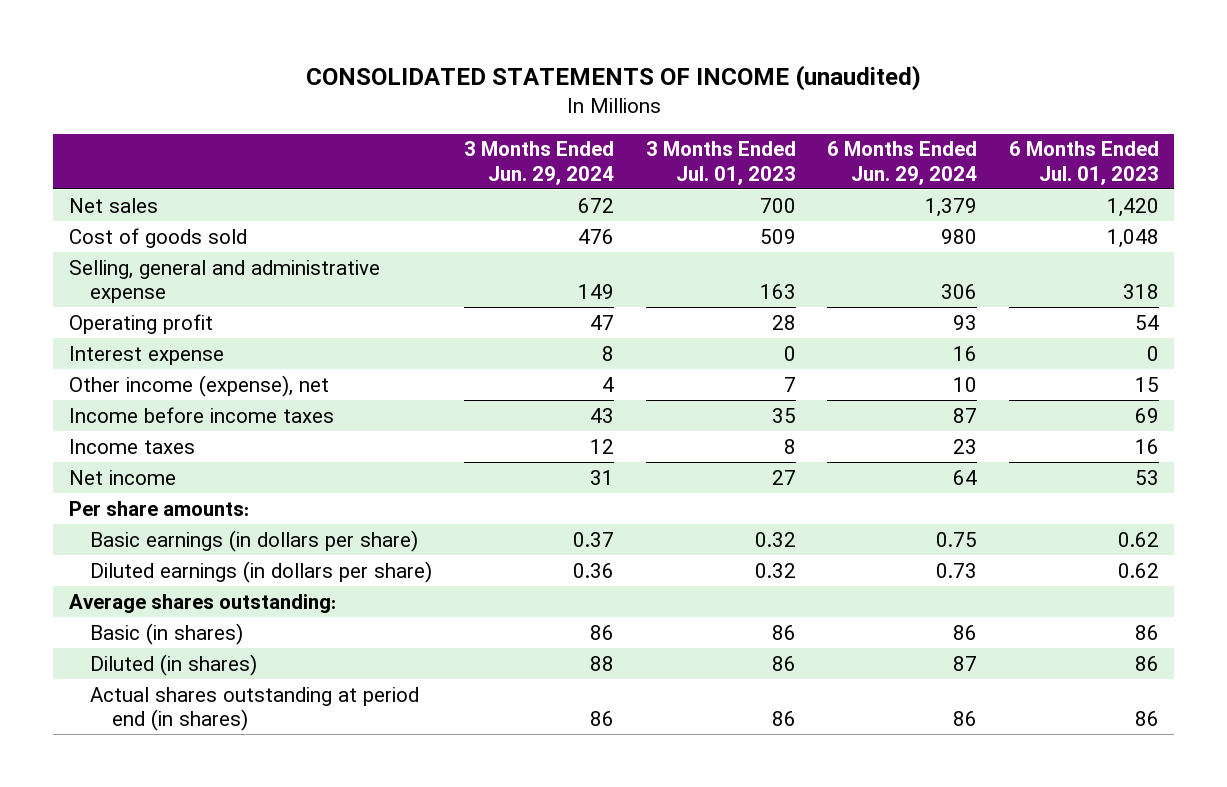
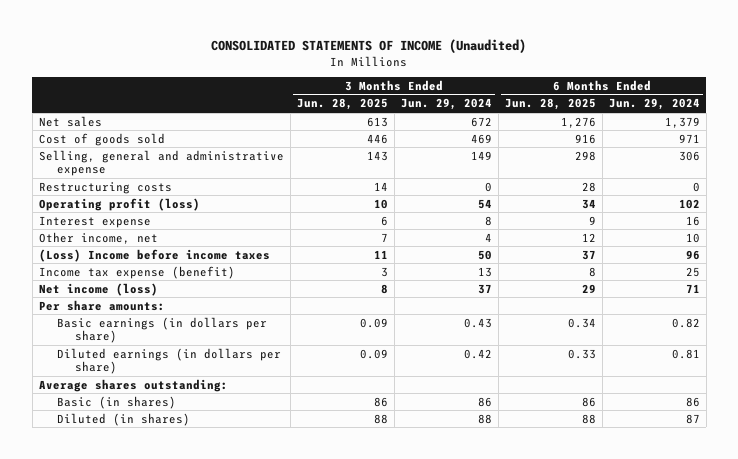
- CONSOLIDATED STATEMENTS OF INCOME (unaudited)
+ CONSOLIDATED STATEMENTS OF INCOME (Unaudited)
- | 3 Months Ended Jun. 29, 2024 | 3 Months Ended Jul. 01, 2023 | 6 Months Ended Jun. 29, 2024 | 6 Months Ended Jul. 01, 2023
+ | 3 Months Ended Jun. 28, 2025 | 3 Months Ended Jun. 29, 2024 | 6 Months Ended Jun. 28, 2025 | 6 Months Ended Jun. 29, 2024
- Cost of goods sold | 476 | 509 | 980 | 1,048
+ Cost of goods sold | 446 | 469 | 916 | 971
- Operating profit | 47 | 28 | 93 | 54
+ Restructuring costs | 14 | 0 | 28 | 0
+ Operating profit (loss) | 10 | 54 | 34 | 102
- Other income (expense), net | 4 | 7 | 10 | 15
- Income before income taxes | 43 | 35 | 87 | 69
- Income taxes | 12 | 8 | 23 | 16
- Net income | 31 | 27 | 64 | 53
+ Other income, net | 7 | 4 | 12 | 10
+ (Loss) Income before income taxes | 11 | 50 | 37 | 96
+ Income tax expense (benefit) | 3 | 13 | 8 | 25
+ Net income (loss) | 8 | 37 | 29 | 71
- Basic earnings (in dollars per share) | 0.37 | 0.32 | 0.75 | 0.62
- Diluted earnings (in dollars per share) | 0.36 | 0.32 | 0.73 | 0.62
+ Basic earnings (in dollars per share) | 0.09 | 0.43 | 0.34 | 0.82
+ Diluted earnings (in dollars per share) | 0.09 | 0.42 | 0.33 | 0.81
- Actual shares outstanding at period end (in shares) | 86 | 86 | 86 | 86

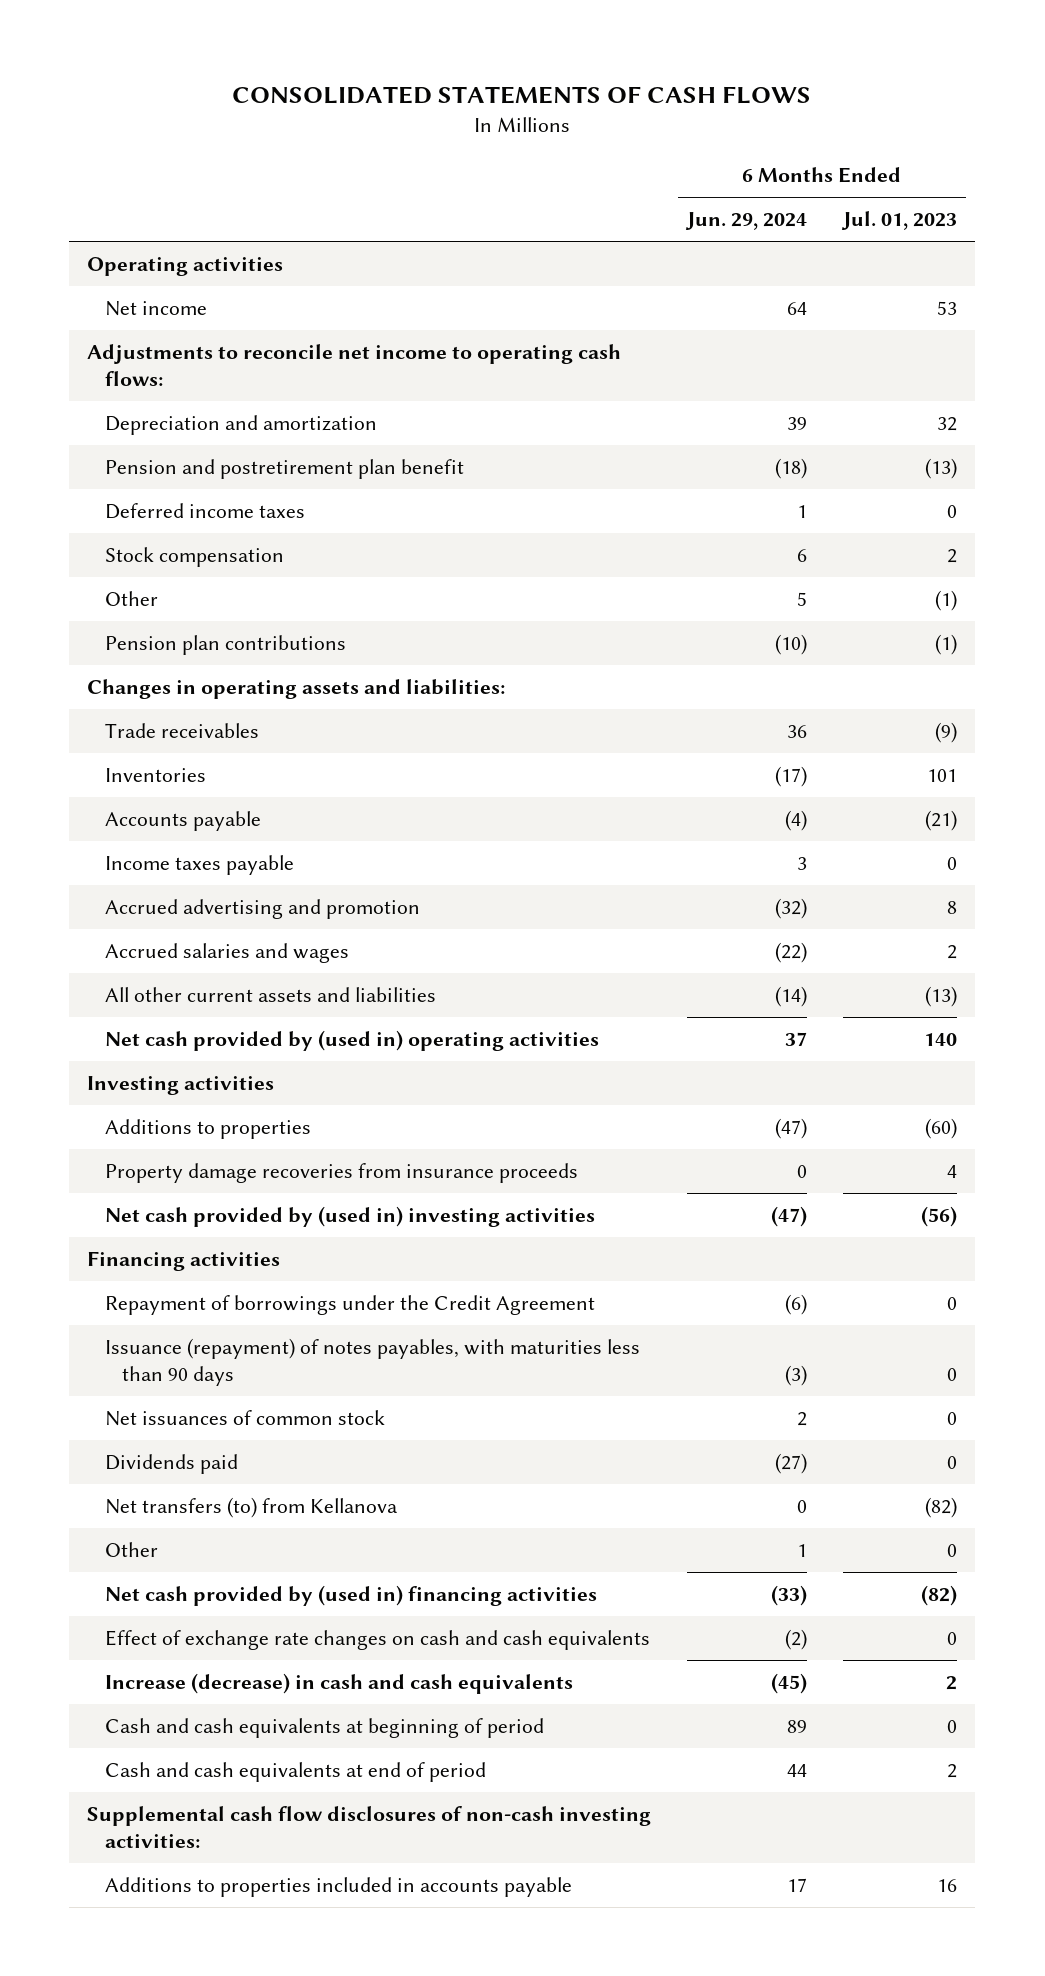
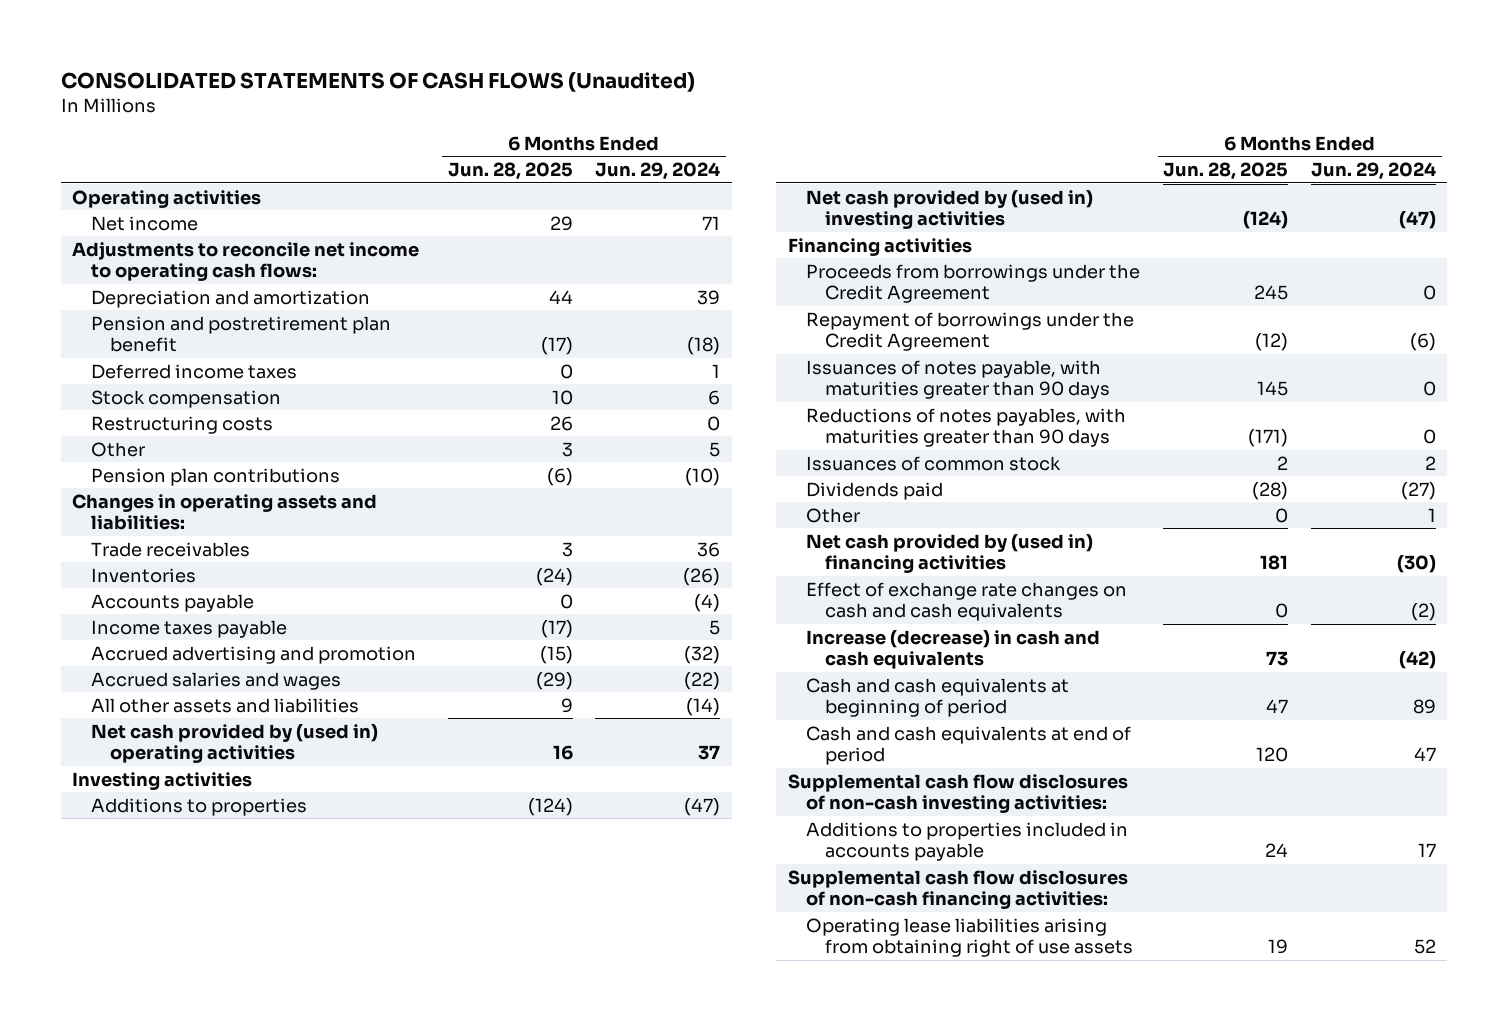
- CONSOLIDATED STATEMENTS OF CASH FLOWS
+ CONSOLIDATED STATEMENTS OF CASH FLOWS (Unaudited)
- | 6 Months Ended Jun. 29, 2024 | 6 Months Ended Jul. 01, 2023
+ | 6 Months Ended Jun. 28, 2025 | 6 Months Ended Jun. 29, 2024
- Net income | 64 | 53
+ Net income | 29 | 71
+ Restructuring costs | 26 | 0
- Inventories | (17) | 101
+ Inventories | (24) | (26)
- Income taxes payable | 3 | 0
+ Income taxes payable | (17) | 5
- All other current assets and liabilities | (14) | (13)
+ All other assets and liabilities | 9 | (14)
- Property damage recoveries from insurance proceeds | 0 | 4
+ Proceeds from borrowings under the Credit Agreement | 245 | 0
- Issuance (repayment) of notes payables, with maturities less than 90 days | (3) | 0
- Net issuances of common stock | 2 | 0
+ Issuances of notes payable, with maturities greater than 90 days | 145 | 0
+ Reductions of notes payables, with maturities greater than 90 days | (171) | 0
+ Issuances of common stock | 2 | 2
- Net transfers (to) from Kellanova | 0 | (82)
- Net cash provided by (used in) financing activities | (33) | (82)
+ Net cash provided by (used in) financing activities | 181 | (30)
- Increase (decrease) in cash and cash equivalents | (45) | 2
+ Increase (decrease) in cash and cash equivalents | 73 | (42)
- Cash and cash equivalents at end of period | 44 | 2
+ Cash and cash equivalents at end of period | 120 | 47
+ Supplemental cash flow disclosures of non-cash financing activities:
+ Operating lease liabilities arising from obtaining right of use assets | 19 | 52

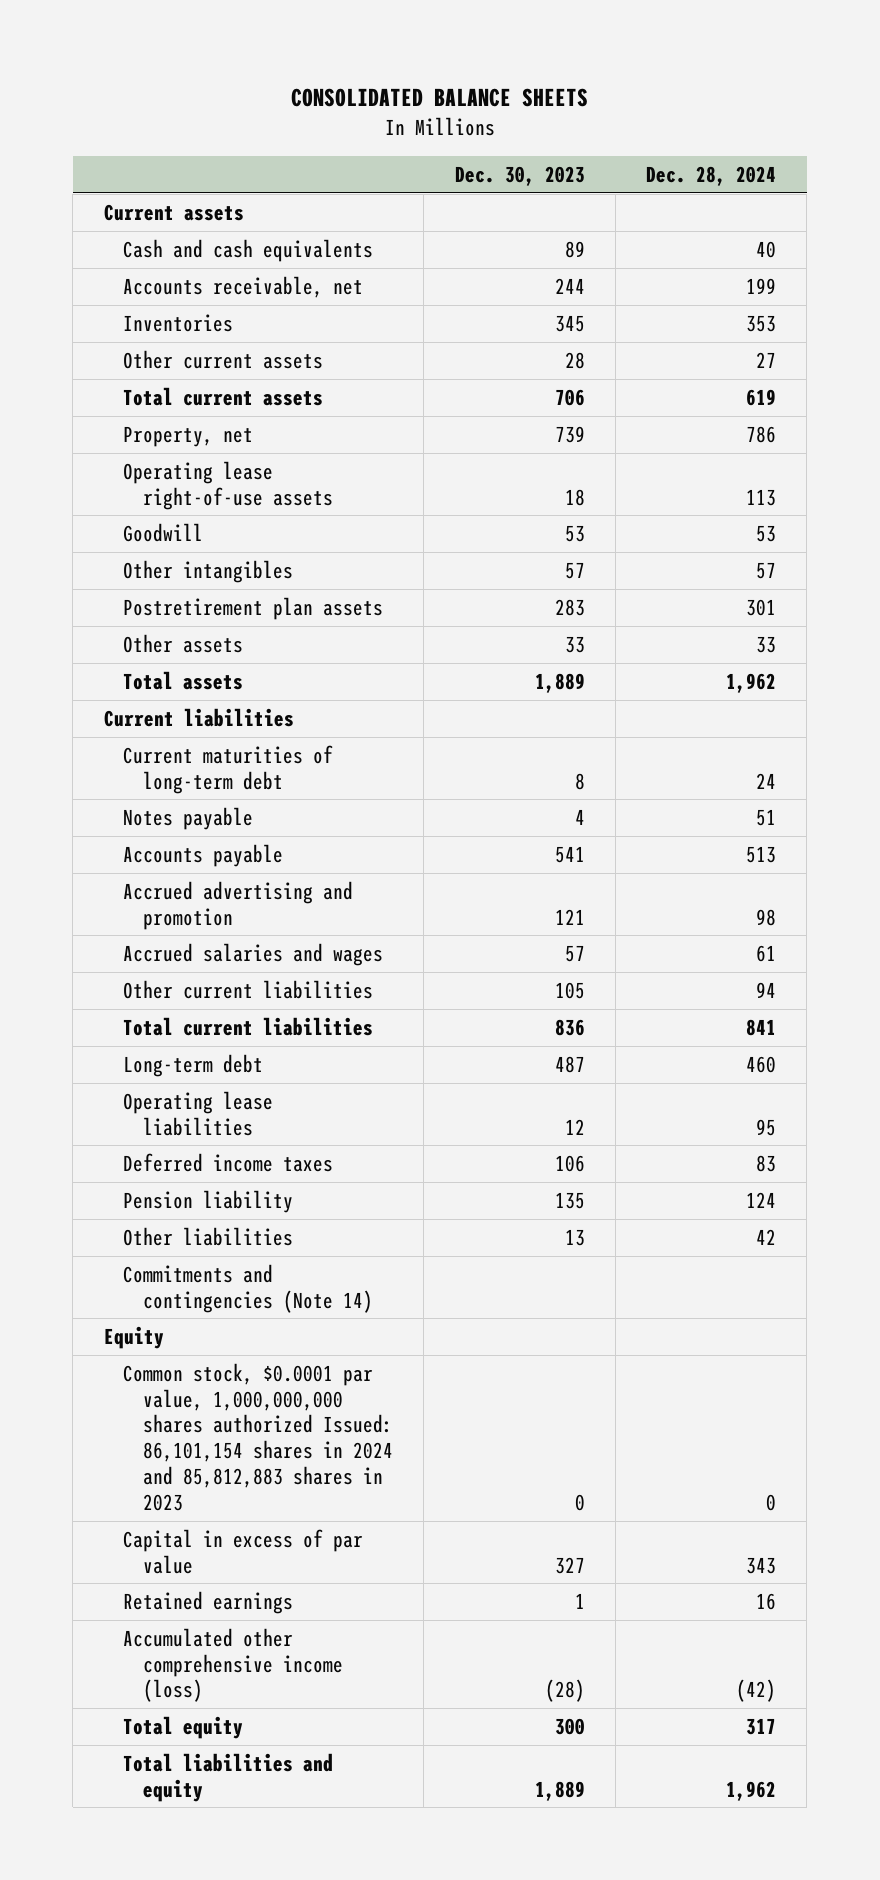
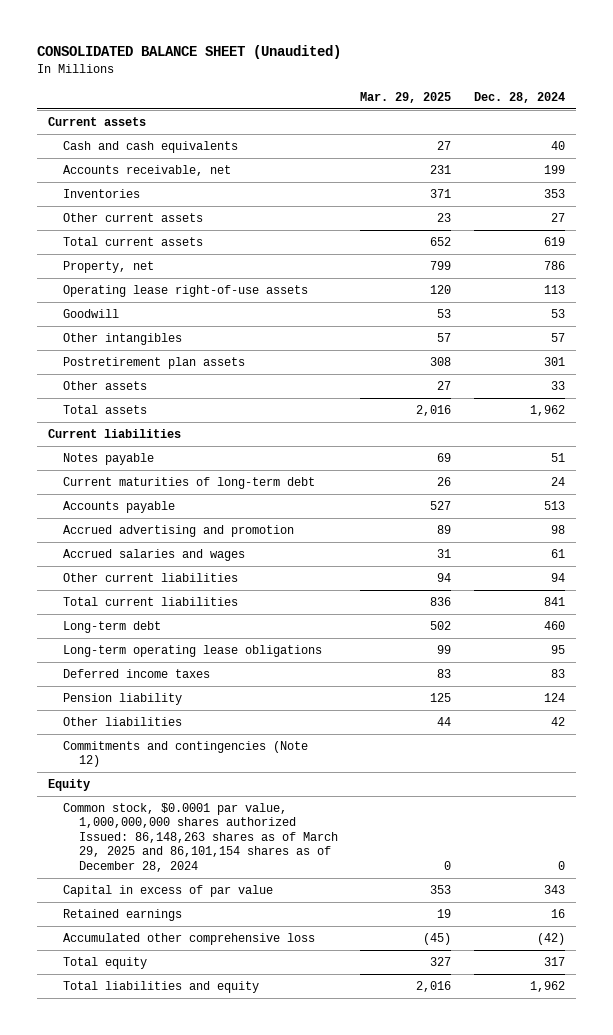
- CONSOLIDATED BALANCE SHEETS
+ CONSOLIDATED BALANCE SHEET (Unaudited)
- | Dec. 30, 2023 | Dec. 28, 2024
+ | Mar. 29, 2025 | Dec. 28, 2024
moved down: Current maturities of long-term debt | 26 | 24
- Operating lease liabilities | 12 | 95
+ Long-term operating lease obligations | 99 | 95
- Commitments and contingencies (Note 14)
+ Commitments and contingencies (Note 12)
- Common stock, $0.0001 par value, 1,000,000,000 shares authorized Issued: 86,101,154 shares in 2024 and 85,812,883 shares in 2023 | 0 | 0
+ Common stock, $0.0001 par value, 1,000,000,000 shares authorized Issued: 86,148,263 shares as of March 29, 2025 and 86,101,154 shares as of December 28, 2024 | 0 | 0
- Accumulated other comprehensive income (loss) | (28) | (42)
+ Accumulated other comprehensive loss | (45) | (42)

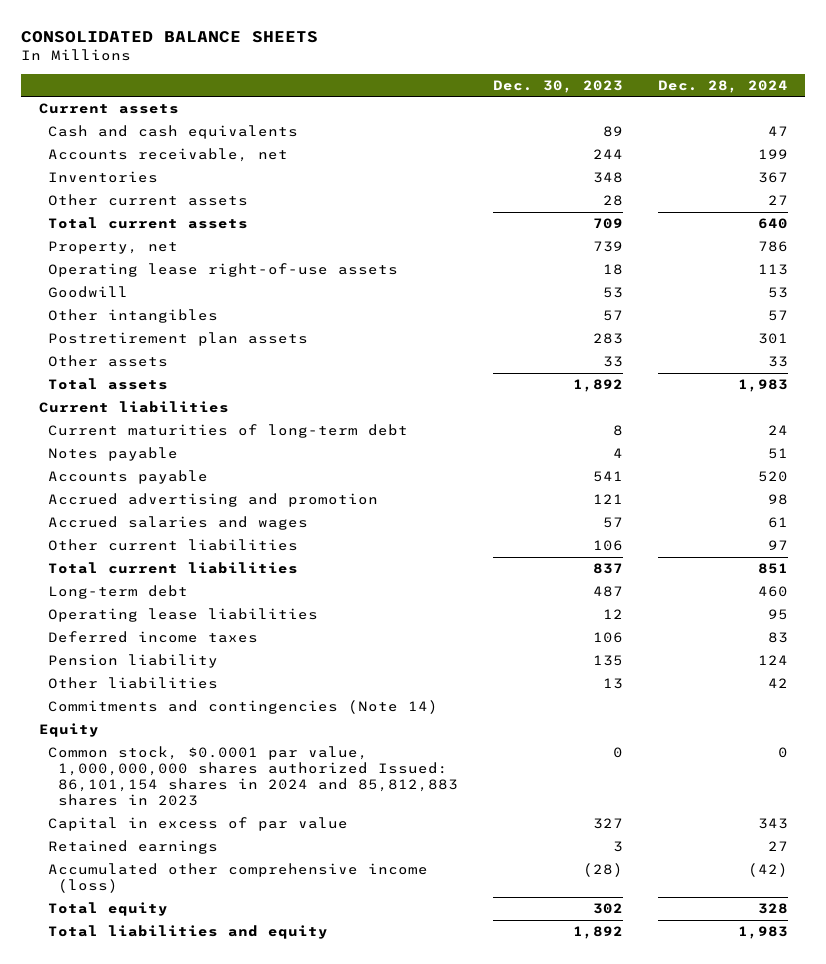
- CONSOLIDATED BALANCE SHEET (Unaudited)
+ CONSOLIDATED BALANCE SHEETS
- | Mar. 29, 2025 | Dec. 28, 2024
+ | Dec. 30, 2023 | Dec. 28, 2024
- Cash and cash equivalents | 27 | 40
+ Cash and cash equivalents | 89 | 47
- Inventories | 371 | 353
+ Inventories | 348 | 367
- Total current assets | 652 | 619
+ Total current assets | 709 | 640
- Total assets | 2,016 | 1,962
+ Total assets | 1,892 | 1,983
- Accounts payable | 527 | 513
moved down: Notes payable | 4 | 51
+ Accounts payable | 541 | 520
- Other current liabilities | 94 | 94
- Total current liabilities | 836 | 841
+ Other current liabilities | 106 | 97
+ Total current liabilities | 837 | 851
- Long-term operating lease obligations | 99 | 95
+ Operating lease liabilities | 12 | 95
- Commitments and contingencies (Note 12)
+ Commitments and contingencies (Note 14)
- Common stock, $0.0001 par value, 1,000,000,000 shares authorized Issued: 86,148,263 shares as of March 29, 2025 and 86,101,154 shares as of December 28, 2024 | 0 | 0
+ Common stock, $0.0001 par value, 1,000,000,000 shares authorized Issued: 86,101,154 shares in 2024 and 85,812,883 shares in 2023 | 0 | 0
- Retained earnings | 19 | 16
- Accumulated other comprehensive loss | (45) | (42)
- Total equity | 327 | 317
- Total liabilities and equity | 2,016 | 1,962
+ Retained earnings | 3 | 27
+ Accumulated other comprehensive income (loss) | (28) | (42)
+ Total equity | 302 | 328
+ Total liabilities and equity | 1,892 | 1,983

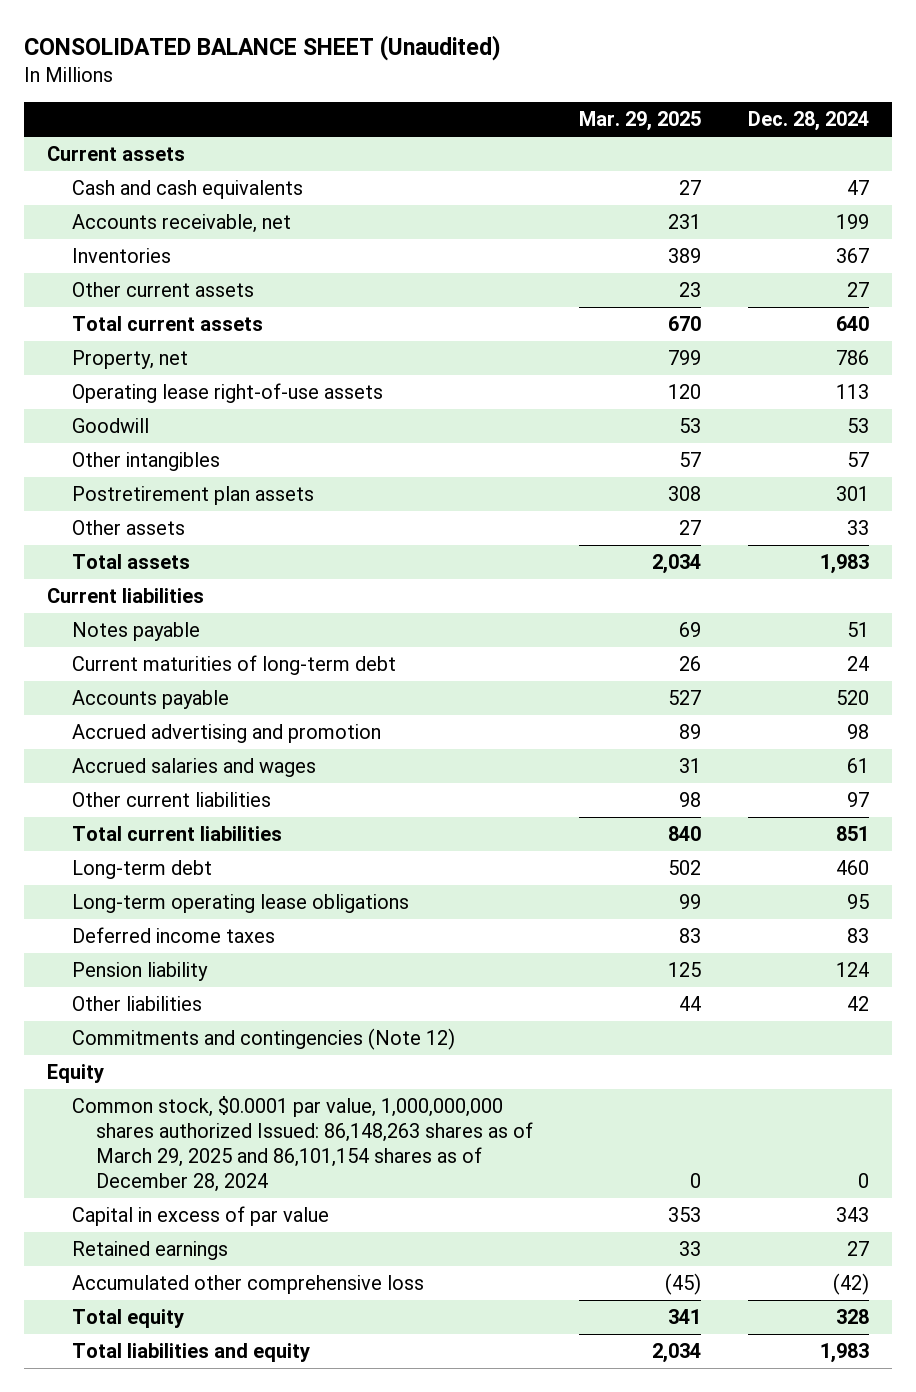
- CONSOLIDATED BALANCE SHEETS
+ CONSOLIDATED BALANCE SHEET (Unaudited)
- | Dec. 30, 2023 | Dec. 28, 2024
+ | Mar. 29, 2025 | Dec. 28, 2024
moved down: Current maturities of long-term debt | 26 | 24
- Operating lease liabilities | 12 | 95
+ Long-term operating lease obligations | 99 | 95
- Commitments and contingencies (Note 14)
+ Commitments and contingencies (Note 12)
- Common stock, $0.0001 par value, 1,000,000,000 shares authorized Issued: 86,101,154 shares in 2024 and 85,812,883 shares in 2023 | 0 | 0
+ Common stock, $0.0001 par value, 1,000,000,000 shares authorized Issued: 86,148,263 shares as of March 29, 2025 and 86,101,154 shares as of December 28, 2024 | 0 | 0
- Accumulated other comprehensive income (loss) | (28) | (42)
+ Accumulated other comprehensive loss | (45) | (42)

